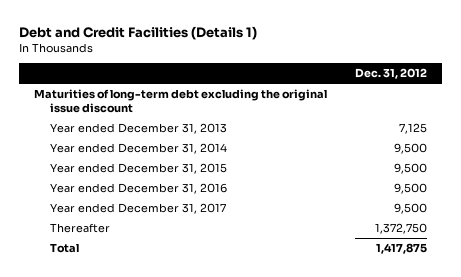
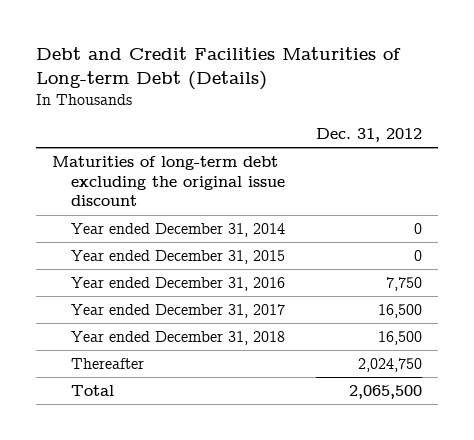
- Debt and Credit Facilities (Details 1)
+ Debt and Credit Facilities Maturities of Long-term Debt (Details)
- Year ended December 31, 2013 | 7,125
- Year ended December 31, 2014 | 9,500
- Year ended December 31, 2015 | 9,500
- Year ended December 31, 2016 | 9,500
- Year ended December 31, 2017 | 9,500
- Thereafter | 1,372,750
- Total | 1,417,875
+ Year ended December 31, 2014 | 0
+ Year ended December 31, 2015 | 0
+ Year ended December 31, 2016 | 7,750
+ Year ended December 31, 2017 | 16,500
+ Year ended December 31, 2018 | 16,500
+ Thereafter | 2,024,750
+ Total | 2,065,500

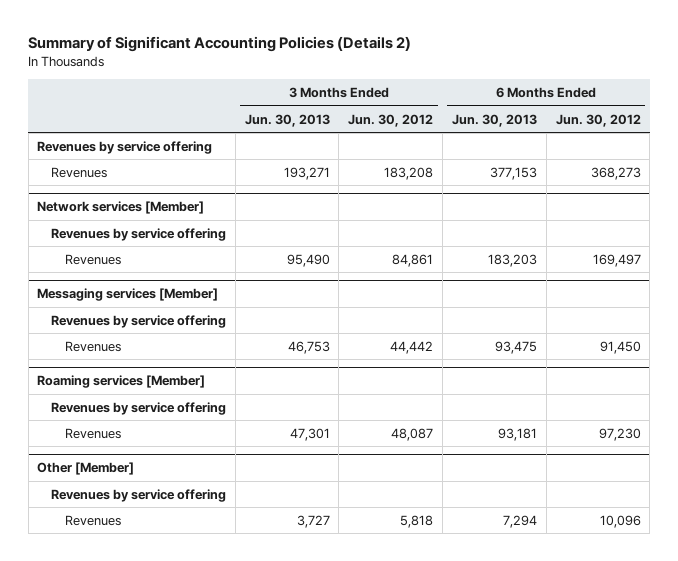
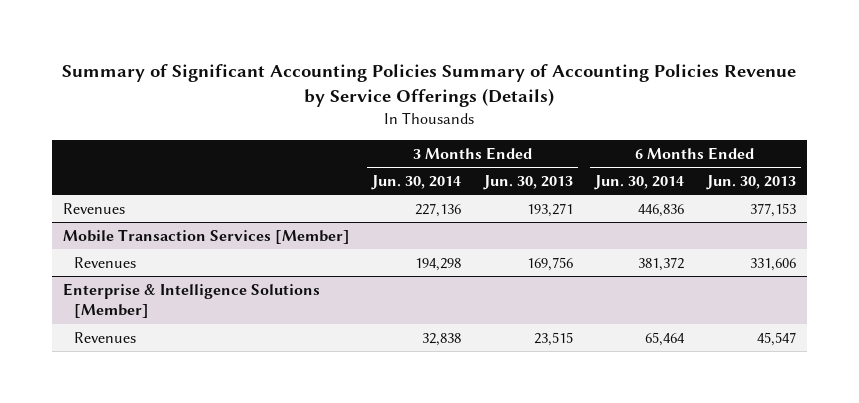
- Summary of Significant Accounting Policies (Details 2)
+ Summary of Significant Accounting Policies Summary of Accounting Policies Revenue by Service Offerings (Details)
- | 3 Months Ended Jun. 30, 2013 | 3 Months Ended Jun. 30, 2012 | 6 Months Ended Jun. 30, 2013 | 6 Months Ended Jun. 30, 2012
+ | 3 Months Ended Jun. 30, 2014 | 3 Months Ended Jun. 30, 2013 | 6 Months Ended Jun. 30, 2014 | 6 Months Ended Jun. 30, 2013
- Revenues by service offering
- Network services [Member]
- Revenues by service offering
- Revenues | 95,490 | 84,861 | 183,203 | 169,497
- Messaging services [Member]
- Revenues by service offering
- Revenues | 46,753 | 44,442 | 93,475 | 91,450
- Roaming services [Member]
- Revenues by service offering
- Revenues | 47,301 | 48,087 | 93,181 | 97,230
- Other [Member]
- Revenues by service offering
- Revenues | 3,727 | 5,818 | 7,294 | 10,096
+ Mobile Transaction Services [Member]
+ Revenues | 194,298 | 169,756 | 381,372 | 331,606
+ Enterprise & Intelligence Solutions [Member]
+ Revenues | 32,838 | 23,515 | 65,464 | 45,547

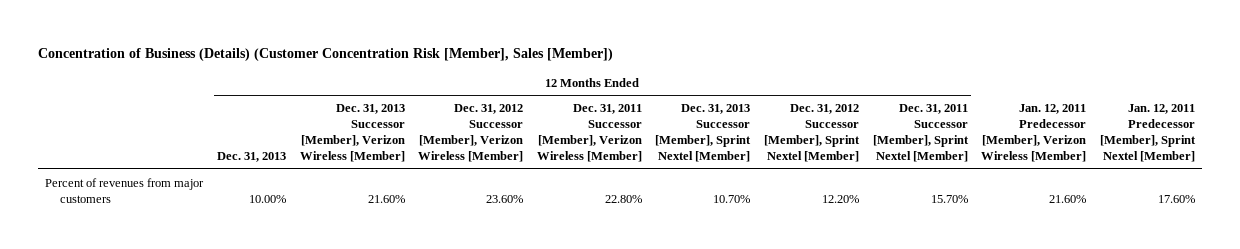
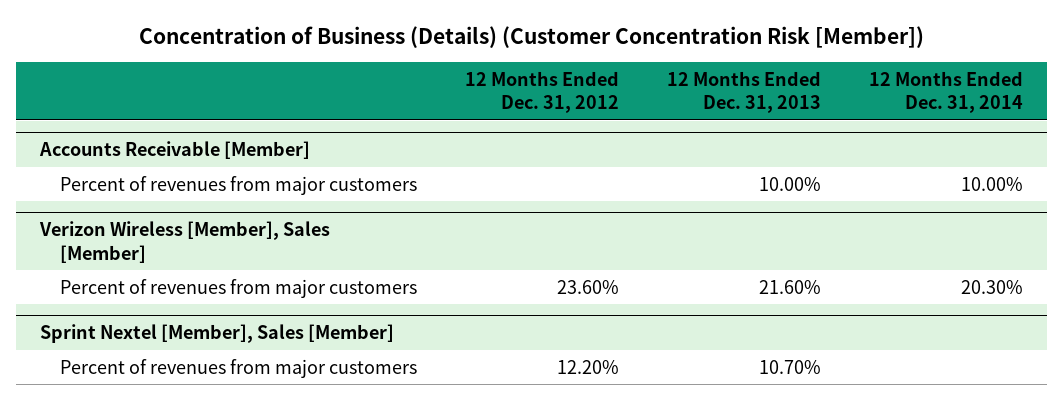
- Concentration of Business (Details) (Customer Concentration Risk [Member], Sales [Member])
+ Concentration of Business (Details) (Customer Concentration Risk [Member])
- | 12 Months Ended Dec. 31, 2013 | 12 Months Ended Dec. 31, 2013 Successor [Member], Verizon Wireless [Member] | 12 Months Ended Dec. 31, 2012 Successor [Member], Verizon Wireless [Member] | 12 Months Ended Dec. 31, 2011 Successor [Member], Verizon Wireless [Member] | 12 Months Ended Dec. 31, 2013 Successor [Member], Sprint Nextel [Member] | 12 Months Ended Dec. 31, 2012 Successor [Member], Sprint Nextel [Member] | 12 Months Ended Dec. 31, 2011 Successor [Member], Sprint Nextel [Member] | Jan. 12, 2011 Predecessor [Member], Verizon Wireless [Member] | Jan. 12, 2011 Predecessor [Member], Sprint Nextel [Member]
+ | 12 Months Ended Dec. 31, 2012 | 12 Months Ended Dec. 31, 2013 | 12 Months Ended Dec. 31, 2014
+ Accounts Receivable [Member]
+ Verizon Wireless [Member], Sales [Member]
+ Percent of revenues from major customers | 23.60% | 21.60% | 20.30%
+ Sprint Nextel [Member], Sales [Member]
+ Percent of revenues from major customers | 12.20% | 10.70% |

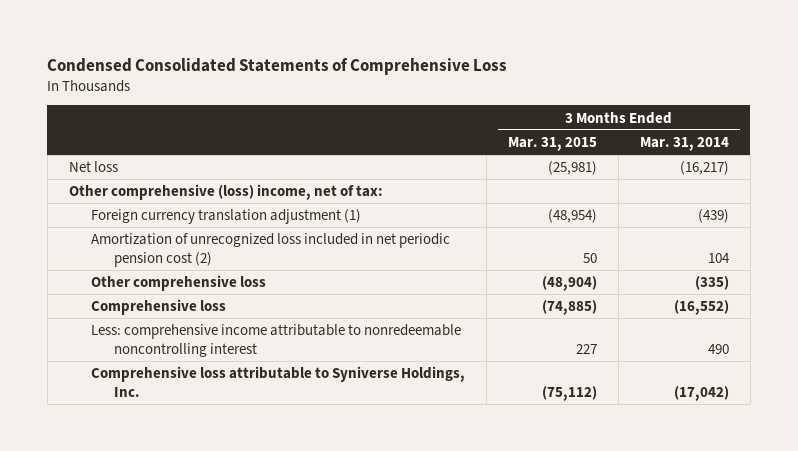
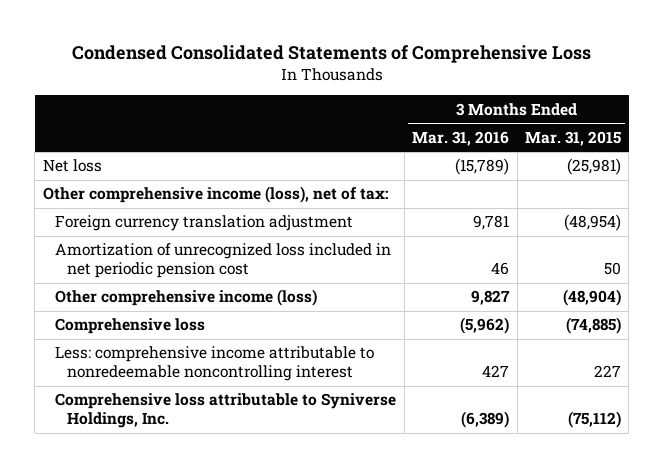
- | 3 Months Ended Mar. 31, 2015 | 3 Months Ended Mar. 31, 2014
+ | 3 Months Ended Mar. 31, 2016 | 3 Months Ended Mar. 31, 2015
- Other comprehensive (loss) income, net of tax:
- Foreign currency translation adjustment (1) | (48,954) | (439)
- Amortization of unrecognized loss included in net periodic pension cost (2) | 50 | 104
- Other comprehensive loss | (48,904) | (335)
+ Other comprehensive income (loss), net of tax:
+ Foreign currency translation adjustment | 9,781 | (48,954)
+ Amortization of unrecognized loss included in net periodic pension cost | 46 | 50
+ Other comprehensive income (loss) | 9,827 | (48,904)

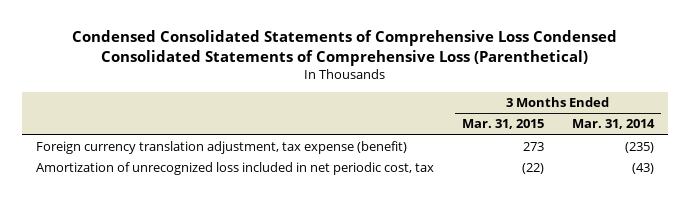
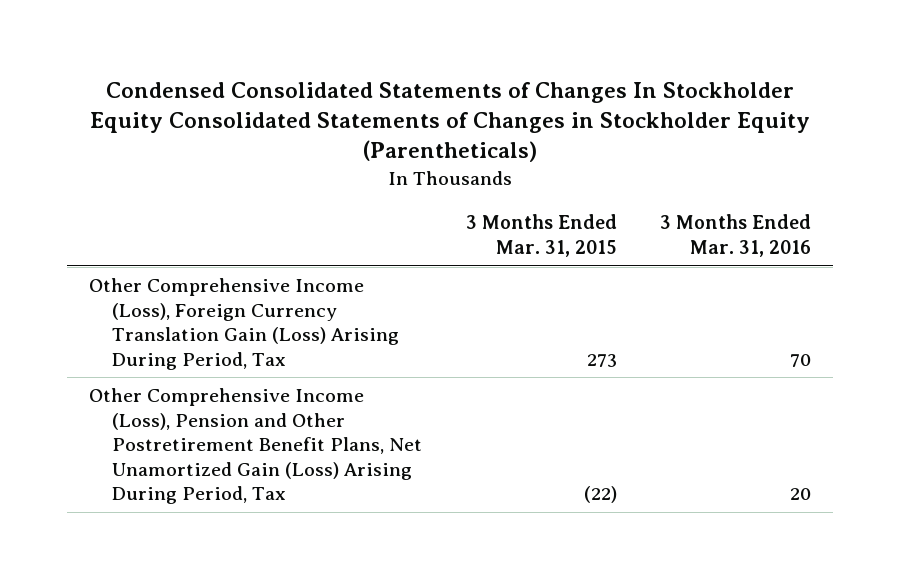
- Condensed Consolidated Statements of Comprehensive Loss Condensed Consolidated Statements of Comprehensive Loss (Parenthetical)
+ Condensed Consolidated Statements of Changes In Stockholder Equity Consolidated Statements of Changes in Stockholder Equity (Parentheticals)
- | 3 Months Ended Mar. 31, 2015 | 3 Months Ended Mar. 31, 2014
+ | 3 Months Ended Mar. 31, 2015 | 3 Months Ended Mar. 31, 2016
- Foreign currency translation adjustment, tax expense (benefit) | 273 | (235)
- Amortization of unrecognized loss included in net periodic cost, tax | (22) | (43)
+ Other Comprehensive Income (Loss), Foreign Currency Translation Gain (Loss) Arising During Period, Tax | 273 | 70
+ Other Comprehensive Income (Loss), Pension and Other Postretirement Benefit Plans, Net Unamortized Gain (Loss) Arising During Period, Tax | (22) | 20

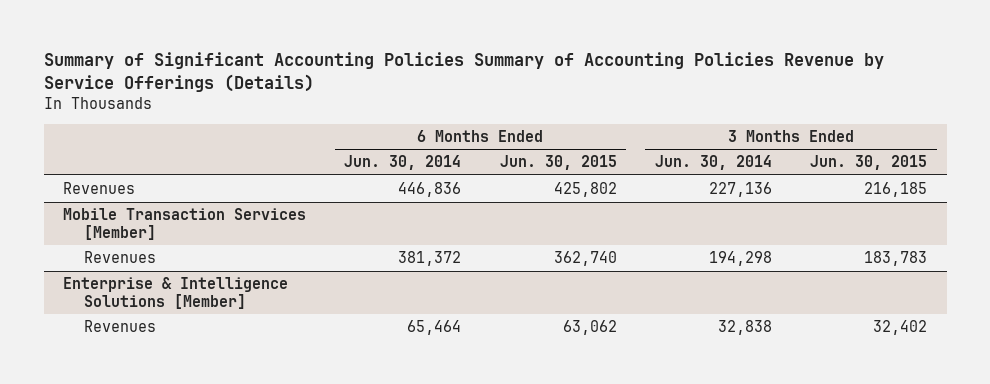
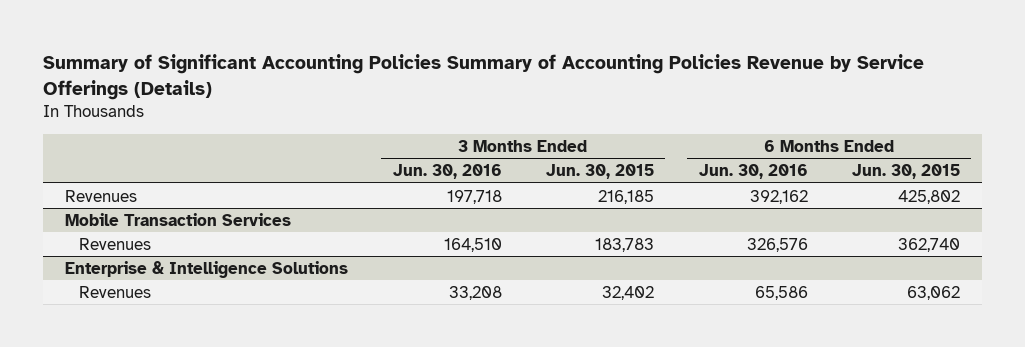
- | 6 Months Ended Jun. 30, 2014 | 6 Months Ended Jun. 30, 2015 | 3 Months Ended Jun. 30, 2014 | 3 Months Ended Jun. 30, 2015
+ | 3 Months Ended Jun. 30, 2016 | 3 Months Ended Jun. 30, 2015 | 6 Months Ended Jun. 30, 2016 | 6 Months Ended Jun. 30, 2015
- Mobile Transaction Services [Member]
+ Mobile Transaction Services
- Enterprise & Intelligence Solutions [Member]
+ Enterprise & Intelligence Solutions

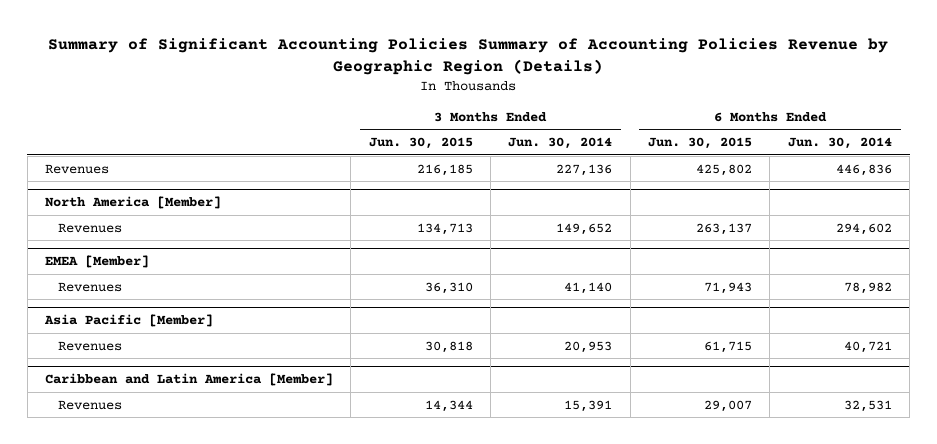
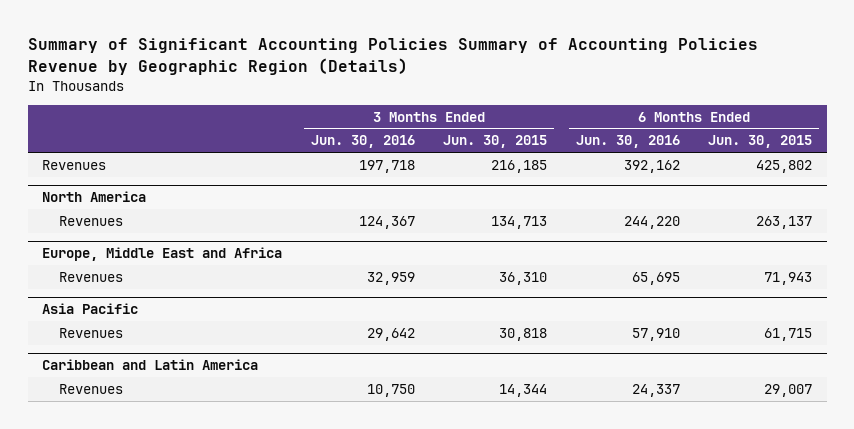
- | 3 Months Ended Jun. 30, 2015 | 3 Months Ended Jun. 30, 2014 | 6 Months Ended Jun. 30, 2015 | 6 Months Ended Jun. 30, 2014
+ | 3 Months Ended Jun. 30, 2016 | 3 Months Ended Jun. 30, 2015 | 6 Months Ended Jun. 30, 2016 | 6 Months Ended Jun. 30, 2015
- North America [Member]
+ North America
- EMEA [Member]
+ Europe, Middle East and Africa
- Asia Pacific [Member]
+ Asia Pacific
- Caribbean and Latin America [Member]
+ Caribbean and Latin America

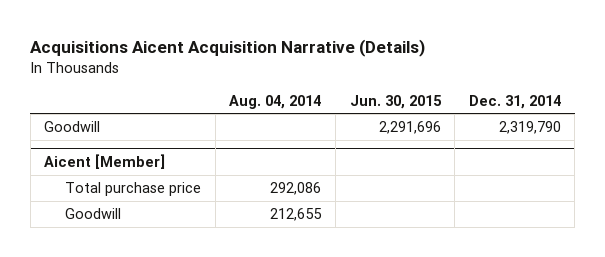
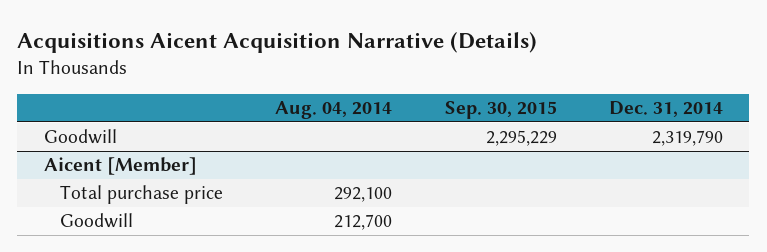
- | Aug. 04, 2014 | Jun. 30, 2015 | Dec. 31, 2014
+ | Aug. 04, 2014 | Sep. 30, 2015 | Dec. 31, 2014
@ Aicent [Member]
- Total purchase price | 292,086 | |
- Goodwill | 212,655 | |
+ Total purchase price | 292,100 | |
+ Goodwill | 212,700 | |

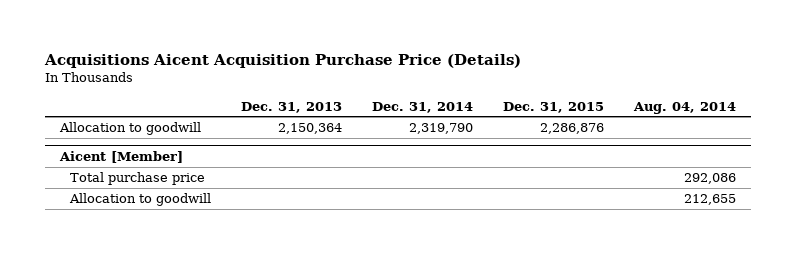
- Acquisitions Aicent Acquisition Narrative (Details)
+ Acquisitions Aicent Acquisition Purchase Price (Details)
- | Aug. 04, 2014 | Sep. 30, 2015 | Dec. 31, 2014
+ | Dec. 31, 2013 | Dec. 31, 2014 | Dec. 31, 2015 | Aug. 04, 2014
- Goodwill | | 2,295,229 | 2,319,790
+ Allocation to goodwill | 2,150,364 | 2,319,790 | 2,286,876 |
@ Aicent [Member]
- Total purchase price | 292,100 | |
- Goodwill | 212,700 | |
+ Total purchase price | | | | 292,086
+ Allocation to goodwill | | | | 212,655

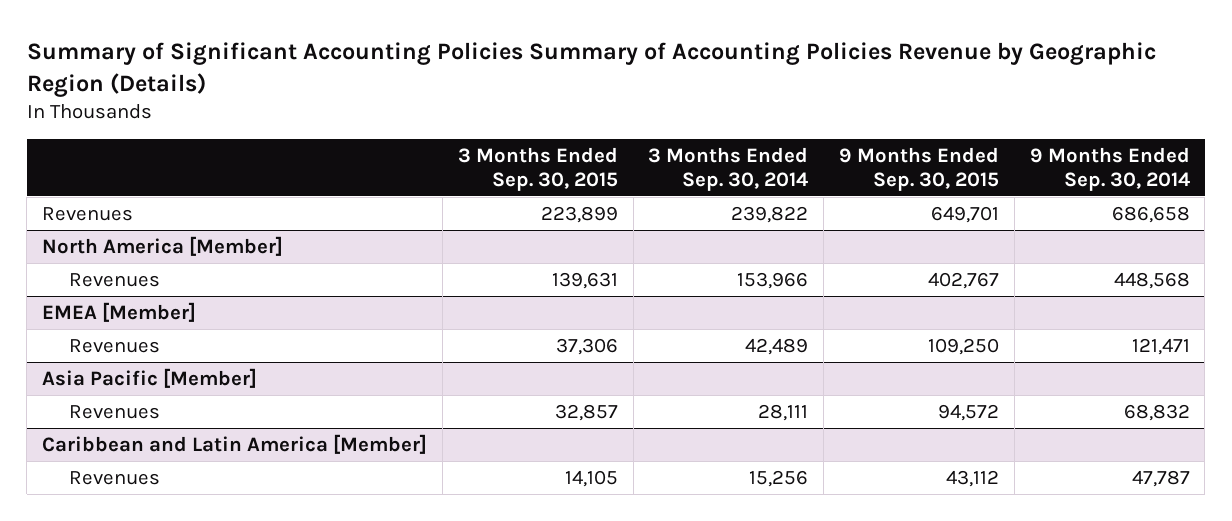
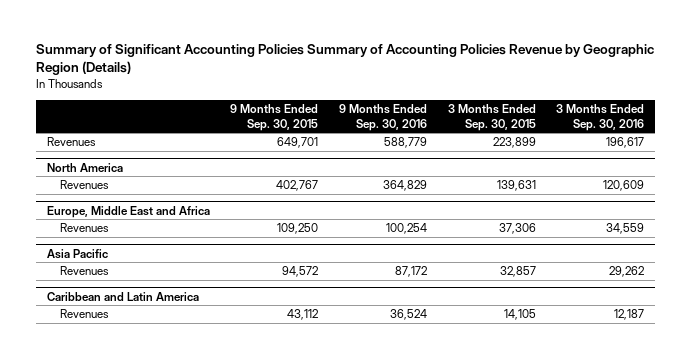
- | 3 Months Ended Sep. 30, 2015 | 3 Months Ended Sep. 30, 2014 | 9 Months Ended Sep. 30, 2015 | 9 Months Ended Sep. 30, 2014
+ | 9 Months Ended Sep. 30, 2015 | 9 Months Ended Sep. 30, 2016 | 3 Months Ended Sep. 30, 2015 | 3 Months Ended Sep. 30, 2016
- North America [Member]
+ North America
- EMEA [Member]
+ Europe, Middle East and Africa
- Asia Pacific [Member]
+ Asia Pacific
- Caribbean and Latin America [Member]
+ Caribbean and Latin America

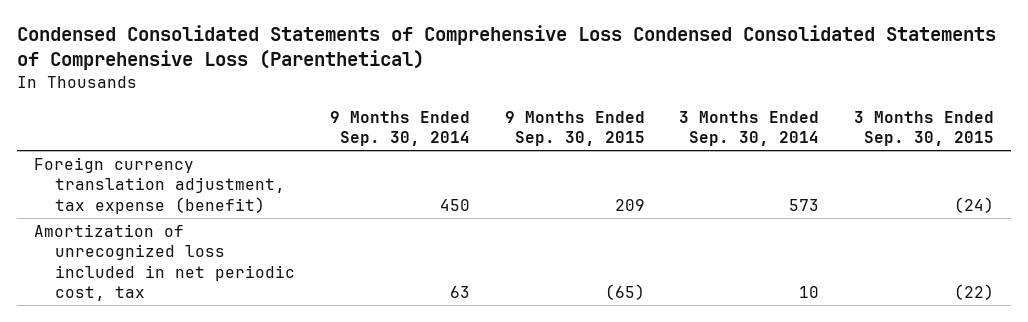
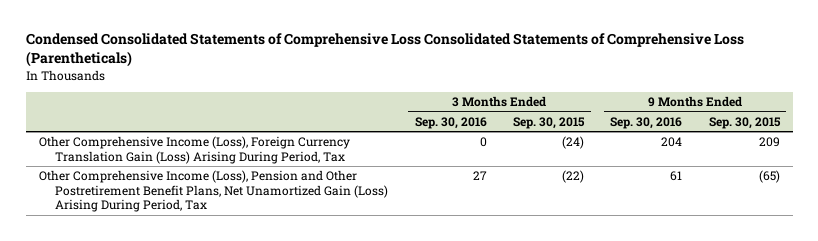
- Condensed Consolidated Statements of Comprehensive Loss Condensed Consolidated Statements of Comprehensive Loss (Parenthetical)
+ Condensed Consolidated Statements of Comprehensive Loss Consolidated Statements of Comprehensive Loss (Parentheticals)
- | 9 Months Ended Sep. 30, 2014 | 9 Months Ended Sep. 30, 2015 | 3 Months Ended Sep. 30, 2014 | 3 Months Ended Sep. 30, 2015
+ | 3 Months Ended Sep. 30, 2016 | 3 Months Ended Sep. 30, 2015 | 9 Months Ended Sep. 30, 2016 | 9 Months Ended Sep. 30, 2015
- Foreign currency translation adjustment, tax expense (benefit) | 450 | 209 | 573 | (24)
- Amortization of unrecognized loss included in net periodic cost, tax | 63 | (65) | 10 | (22)
+ Other Comprehensive Income (Loss), Foreign Currency Translation Gain (Loss) Arising During Period, Tax | 0 | (24) | 204 | 209
+ Other Comprehensive Income (Loss), Pension and Other Postretirement Benefit Plans, Net Unamortized Gain (Loss) Arising During Period, Tax | 27 | (22) | 61 | (65)

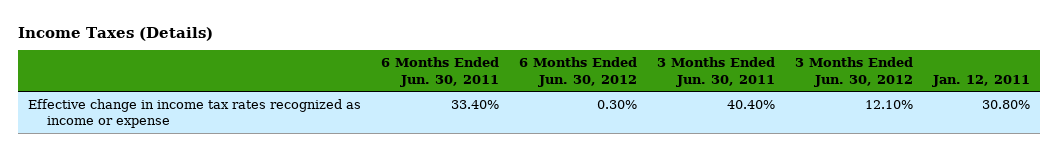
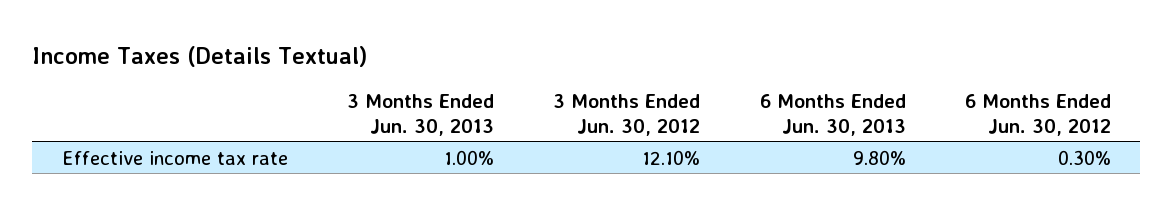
- Income Taxes (Details)
+ Income Taxes (Details Textual)
- | 6 Months Ended Jun. 30, 2011 | 6 Months Ended Jun. 30, 2012 | 3 Months Ended Jun. 30, 2011 | 3 Months Ended Jun. 30, 2012 | Jan. 12, 2011
+ | 3 Months Ended Jun. 30, 2013 | 3 Months Ended Jun. 30, 2012 | 6 Months Ended Jun. 30, 2013 | 6 Months Ended Jun. 30, 2012
- Effective change in income tax rates recognized as income or expense | 33.40% | 0.30% | 40.40% | 12.10% | 30.80%
+ Effective income tax rate | 1.00% | 12.10% | 9.80% | 0.30%

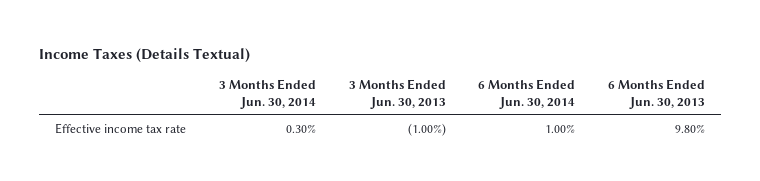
- | 3 Months Ended Jun. 30, 2013 | 3 Months Ended Jun. 30, 2012 | 6 Months Ended Jun. 30, 2013 | 6 Months Ended Jun. 30, 2012
+ | 3 Months Ended Jun. 30, 2014 | 3 Months Ended Jun. 30, 2013 | 6 Months Ended Jun. 30, 2014 | 6 Months Ended Jun. 30, 2013
- Effective income tax rate | 1.00% | 12.10% | 9.80% | 0.30%
+ Effective income tax rate | 0.30% | (1.00%) | 1.00% | 9.80%

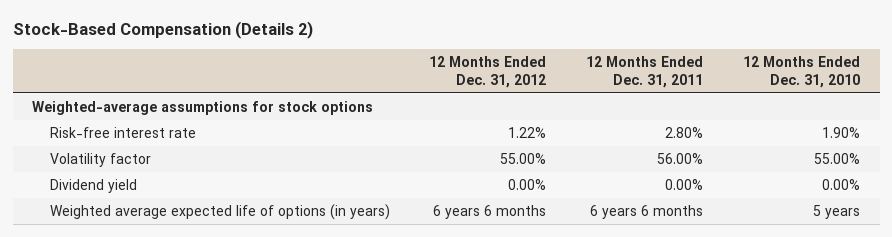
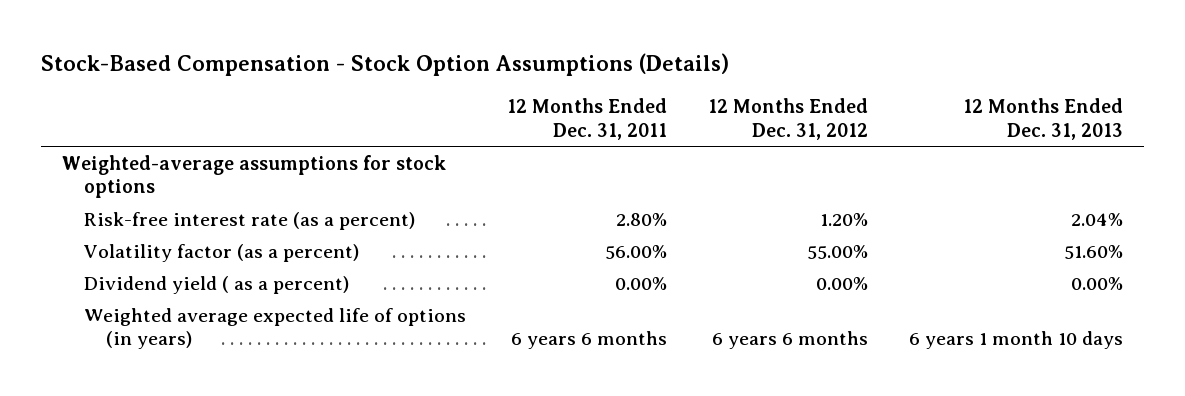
- Stock-Based Compensation (Details 2)
+ Stock-Based Compensation - Stock Option Assumptions (Details)
- | 12 Months Ended Dec. 31, 2012 | 12 Months Ended Dec. 31, 2011 | 12 Months Ended Dec. 31, 2010
+ | 12 Months Ended Dec. 31, 2011 | 12 Months Ended Dec. 31, 2012 | 12 Months Ended Dec. 31, 2013
- Risk-free interest rate | 1.22% | 2.80% | 1.90%
- Volatility factor | 55.00% | 56.00% | 55.00%
- Dividend yield | 0.00% | 0.00% | 0.00%
+ Risk-free interest rate (as a percent) | 2.80% | 1.20% | 2.04%
+ Volatility factor (as a percent) | 56.00% | 55.00% | 51.60%
+ Dividend yield ( as a percent) | 0.00% | 0.00% | 0.00%

